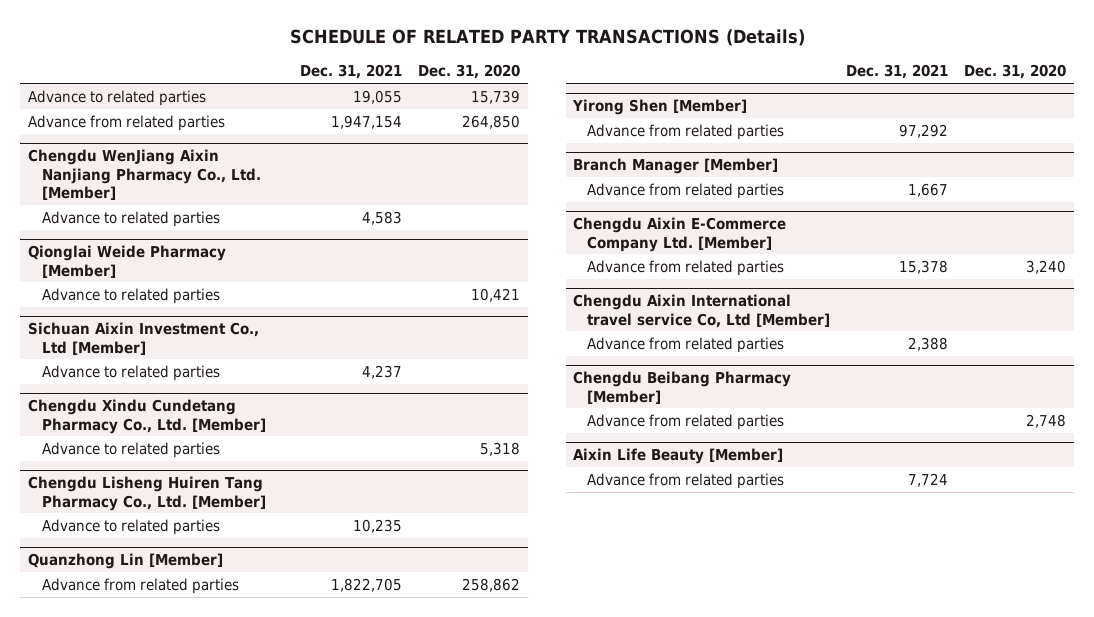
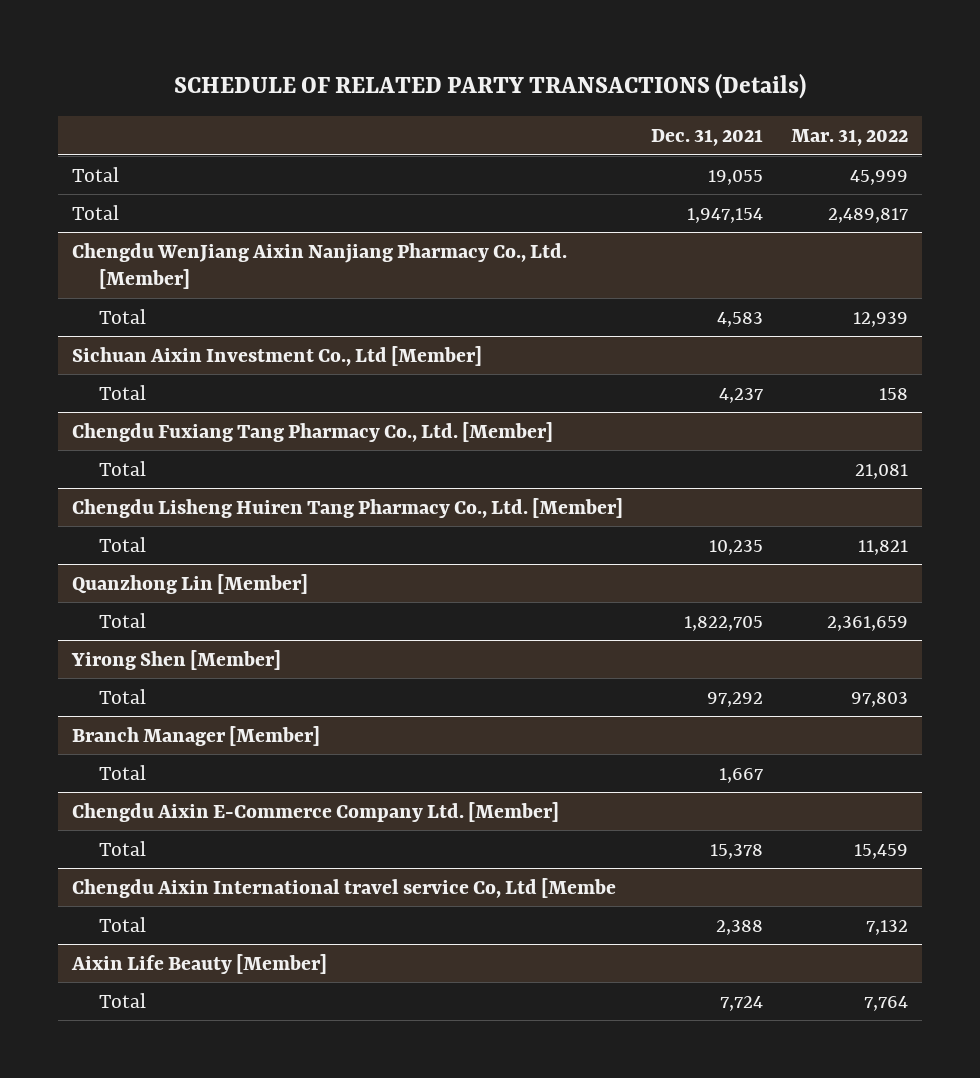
- | Dec. 31, 2021 | Dec. 31, 2020
+ | Dec. 31, 2021 | Mar. 31, 2022
- Advance to related parties | 19,055 | 15,739
- Advance from related parties | 1,947,154 | 264,850
+ Total | 19,055 | 45,999
+ Total | 1,947,154 | 2,489,817
@ Chengdu WenJiang Aixin Nanjiang Pharmacy Co., Ltd. [Member]
- Advance to related parties | 4,583 |
- Qionglai Weide Pharmacy [Member]
- Advance to related parties | | 10,421
@ Chengdu WenJiang Aixin Nanjiang Pharmacy Co., Ltd. [Member]
+ Total | 4,583 | 12,939
@ Sichuan Aixin Investment Co., Ltd [Member]
- Advance to related parties | 4,237 |
- Chengdu Xindu Cundetang Pharmacy Co., Ltd. [Member]
- Advance to related parties | | 5,318
@ Sichuan Aixin Investment Co., Ltd [Member]
+ Total | 4,237 | 158
+ Chengdu Fuxiang Tang Pharmacy Co., Ltd. [Member]
+ Total | | 21,081
@ Chengdu Lisheng Huiren Tang Pharmacy Co., Ltd. [Member]
- Advance to related parties | 10,235 |
+ Total | 10,235 | 11,821
@ Quanzhong Lin [Member]
- Advance from related parties | 1,822,705 | 258,862
+ Total | 1,822,705 | 2,361,659
@ Yirong Shen [Member]
- Advance from related parties | 97,292 |
+ Total | 97,292 | 97,803
@ Branch Manager [Member]
- Advance from related parties | 1,667 |
+ Total | 1,667 |
@ Chengdu Aixin E-Commerce Company Ltd. [Member]
- Advance from related parties | 15,378 | 3,240
- Chengdu Aixin International travel service Co, Ltd [Member]
- Advance from related parties | 2,388 |
- Chengdu Beibang Pharmacy [Member]
- Advance from related parties | | 2,748
@ Chengdu Aixin E-Commerce Company Ltd. [Member]
+ Total | 15,378 | 15,459
+ Chengdu Aixin International travel service Co, Ltd [Membe
+ Total | 2,388 | 7,132
@ Aixin Life Beauty [Member]
- Advance from related parties | 7,724 |
+ Total | 7,724 | 7,764

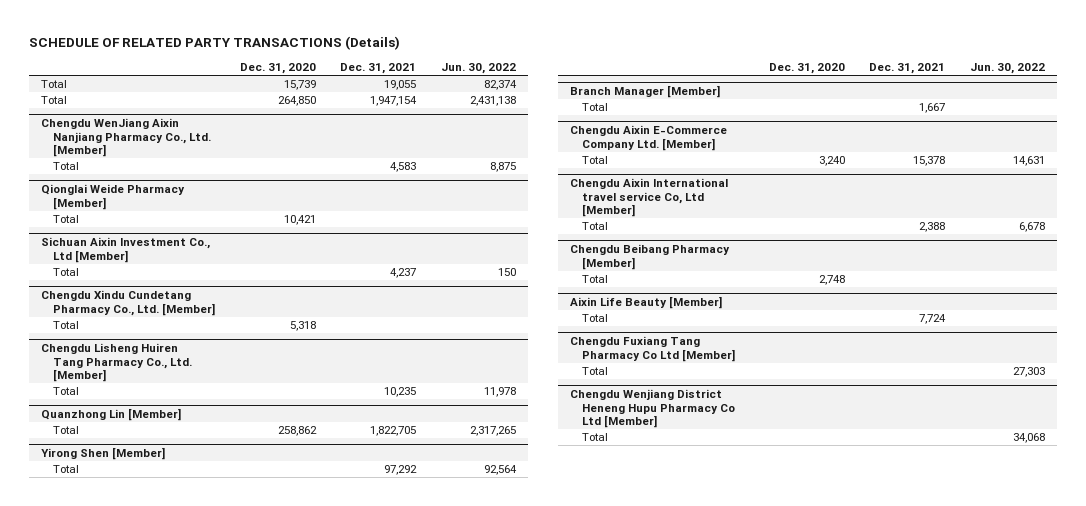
- | Dec. 31, 2021 | Mar. 31, 2022
+ | Dec. 31, 2020 | Dec. 31, 2021 | Jun. 30, 2022
+ Qionglai Weide Pharmacy [Member]
+ Total | 10,421 | |
- Chengdu Fuxiang Tang Pharmacy Co., Ltd. [Member]
+ Chengdu Xindu Cundetang Pharmacy Co., Ltd. [Member]
- Chengdu Aixin International travel service Co, Ltd [Membe
+ Chengdu Aixin International travel service Co, Ltd [Member]
+ Chengdu Beibang Pharmacy [Member]
+ Total | 2,748 | |
+ Chengdu Fuxiang Tang Pharmacy Co Ltd [Member]
+ Total | | | 27,303
+ Chengdu Wenjiang District Heneng Hupu Pharmacy Co Ltd [Member]
+ Total | | | 34,068

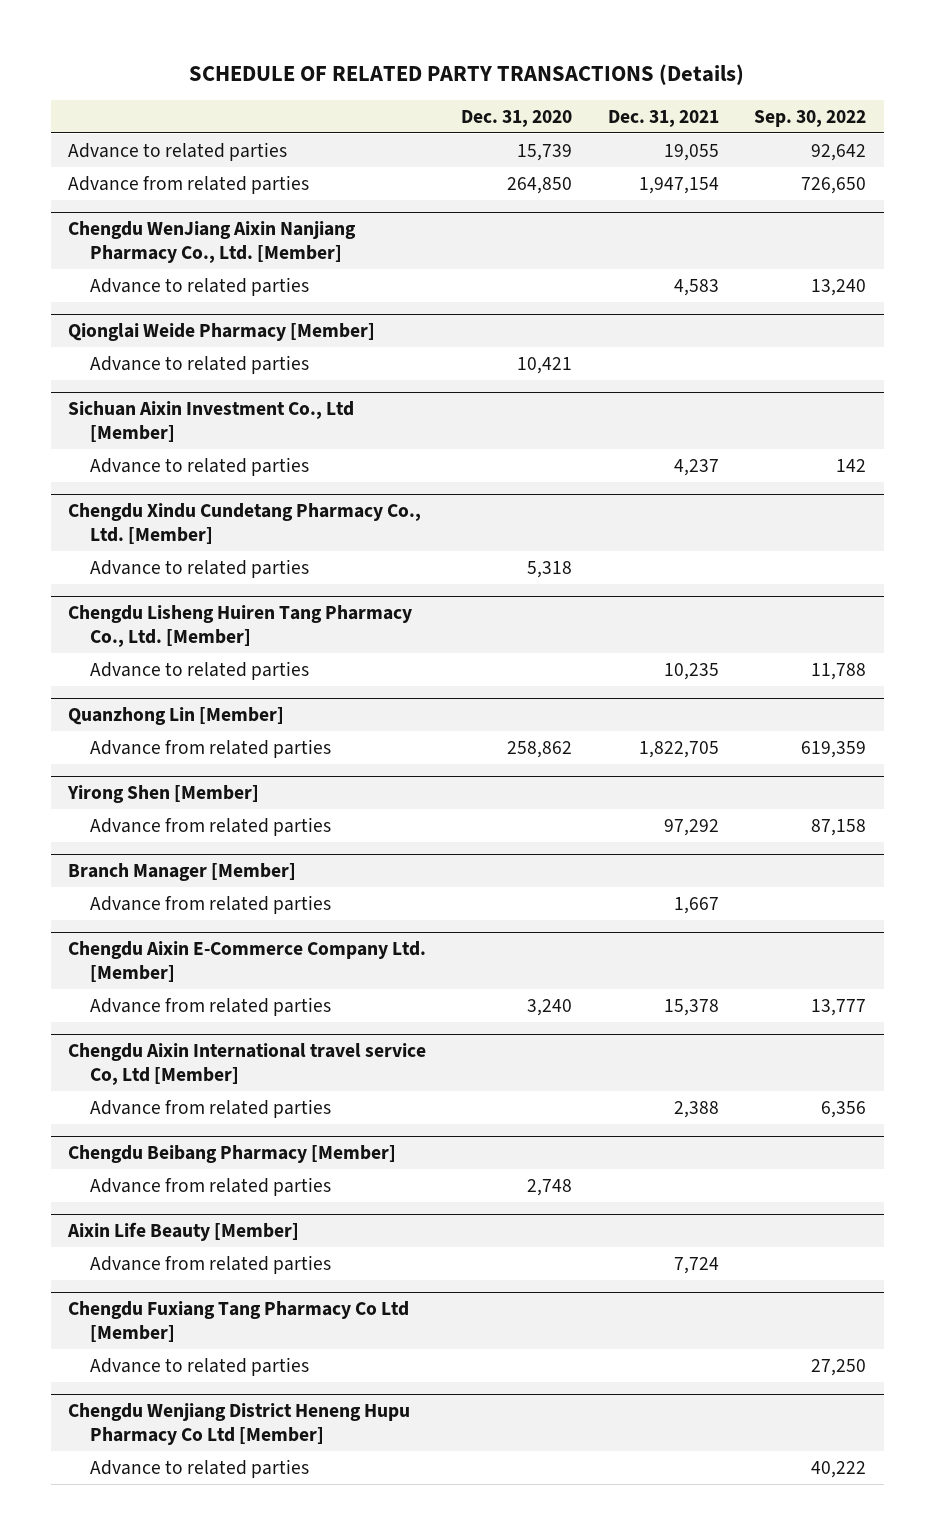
- | Dec. 31, 2020 | Dec. 31, 2021 | Jun. 30, 2022
+ | Dec. 31, 2020 | Dec. 31, 2021 | Sep. 30, 2022
- Total | 15,739 | 19,055 | 82,374
- Total | 264,850 | 1,947,154 | 2,431,138
+ Advance to related parties | 15,739 | 19,055 | 92,642
+ Advance from related parties | 264,850 | 1,947,154 | 726,650
@ Chengdu WenJiang Aixin Nanjiang Pharmacy Co., Ltd. [Member]
- Total | | 4,583 | 8,875
+ Advance to related parties | | 4,583 | 13,240
@ Qionglai Weide Pharmacy [Member]
- Total | 10,421 | |
+ Advance to related parties | 10,421 | |
@ Sichuan Aixin Investment Co., Ltd [Member]
- Total | | 4,237 | 150
+ Advance to related parties | | 4,237 | 142
@ Chengdu Xindu Cundetang Pharmacy Co., Ltd. [Member]
- Total | 5,318 | |
+ Advance to related parties | 5,318 | |
@ Chengdu Lisheng Huiren Tang Pharmacy Co., Ltd. [Member]
- Total | | 10,235 | 11,978
+ Advance to related parties | | 10,235 | 11,788
@ Quanzhong Lin [Member]
- Total | 258,862 | 1,822,705 | 2,317,265
+ Advance from related parties | 258,862 | 1,822,705 | 619,359
@ Yirong Shen [Member]
- Total | | 97,292 | 92,564
+ Advance from related parties | | 97,292 | 87,158
@ Branch Manager [Member]
- Total | | 1,667 |
+ Advance from related parties | | 1,667 |
@ Chengdu Aixin E-Commerce Company Ltd. [Member]
- Total | 3,240 | 15,378 | 14,631
+ Advance from related parties | 3,240 | 15,378 | 13,777
@ Chengdu Aixin International travel service Co, Ltd [Member]
- Total | | 2,388 | 6,678
+ Advance from related parties | | 2,388 | 6,356
@ Chengdu Beibang Pharmacy [Member]
- Total | 2,748 | |
+ Advance from related parties | 2,748 | |
@ Aixin Life Beauty [Member]
- Total | | 7,724 |
+ Advance from related parties | | 7,724 |
@ Chengdu Fuxiang Tang Pharmacy Co Ltd [Member]
- Total | | | 27,303
+ Advance to related parties | | | 27,250
@ Chengdu Wenjiang District Heneng Hupu Pharmacy Co Ltd [Member]
- Total | | | 34,068
+ Advance to related parties | | | 40,222

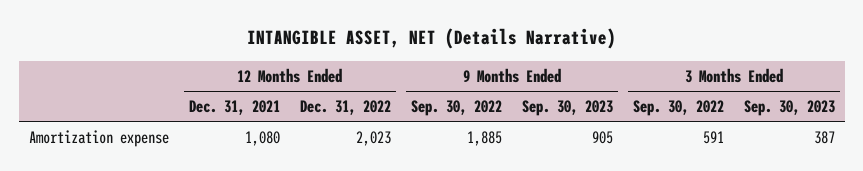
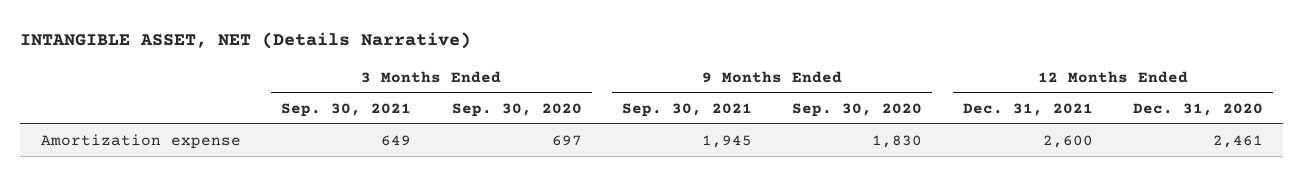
- | 12 Months Ended Dec. 31, 2021 | 12 Months Ended Dec. 31, 2022 | 9 Months Ended Sep. 30, 2022 | 9 Months Ended Sep. 30, 2023 | 3 Months Ended Sep. 30, 2022 | 3 Months Ended Sep. 30, 2023
+ | 3 Months Ended Sep. 30, 2021 | 3 Months Ended Sep. 30, 2020 | 9 Months Ended Sep. 30, 2021 | 9 Months Ended Sep. 30, 2020 | 12 Months Ended Dec. 31, 2021 | 12 Months Ended Dec. 31, 2020
- Amortization expense | 1,080 | 2,023 | 1,885 | 905 | 591 | 387
+ Amortization expense | 649 | 697 | 1,945 | 1,830 | 2,600 | 2,461

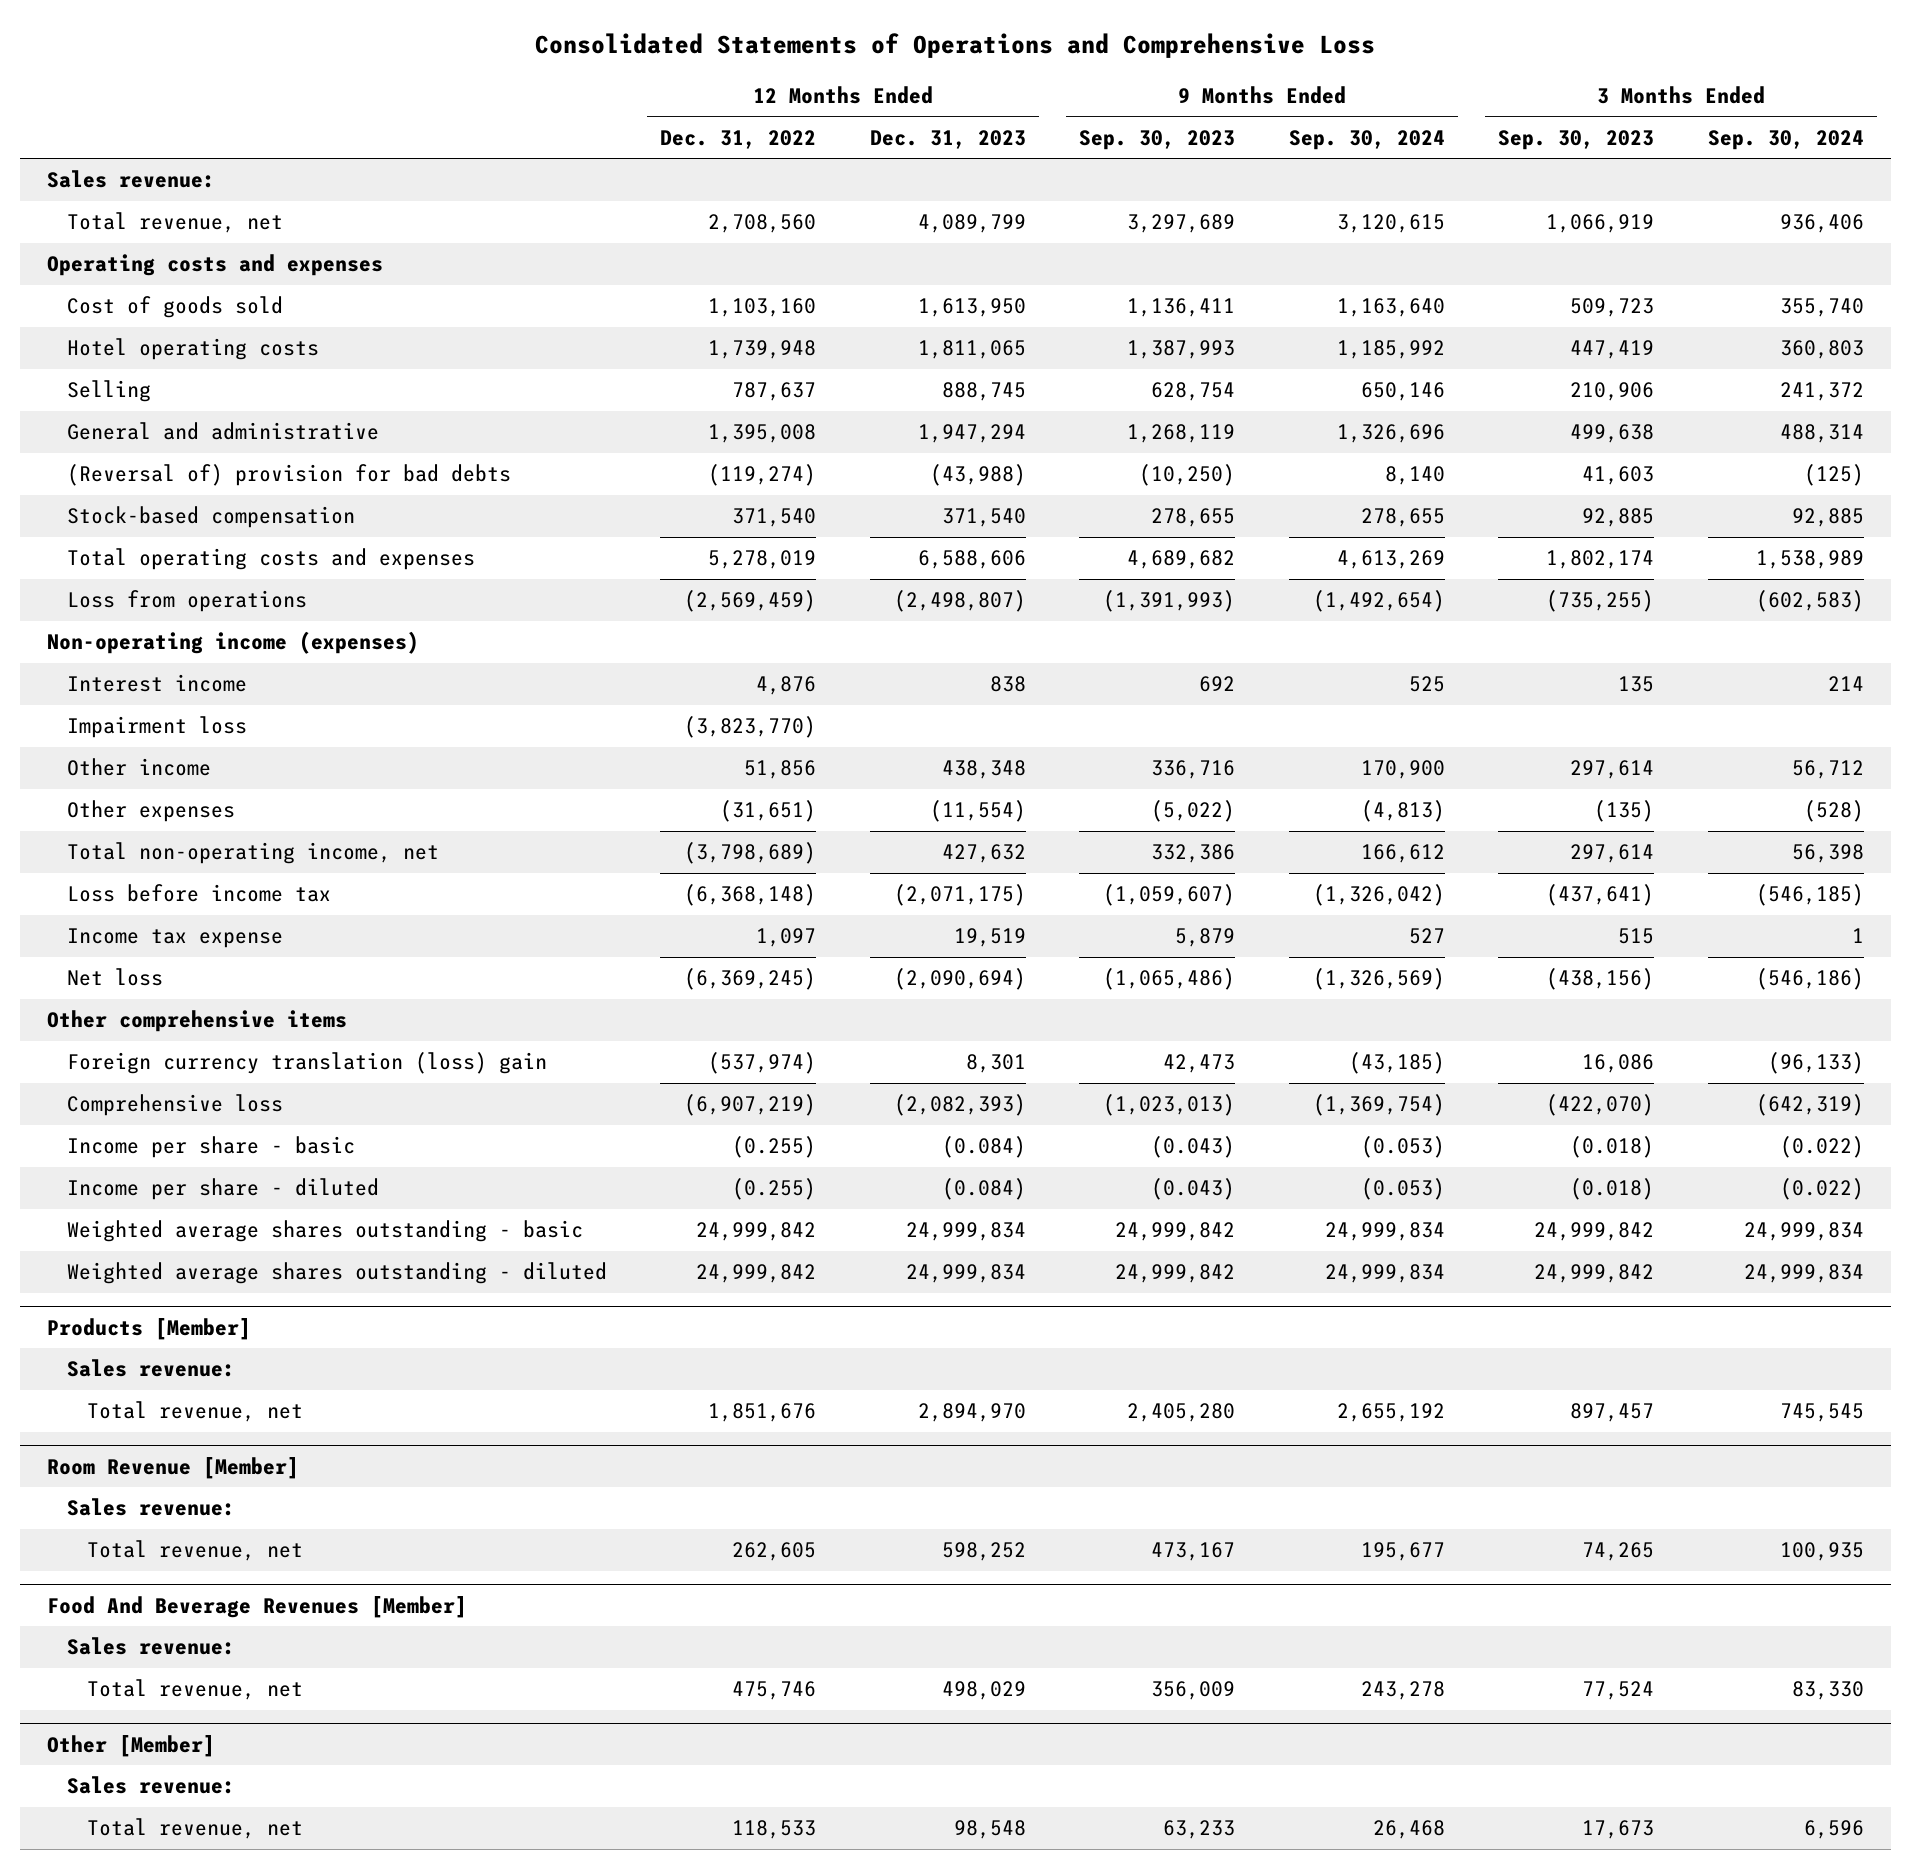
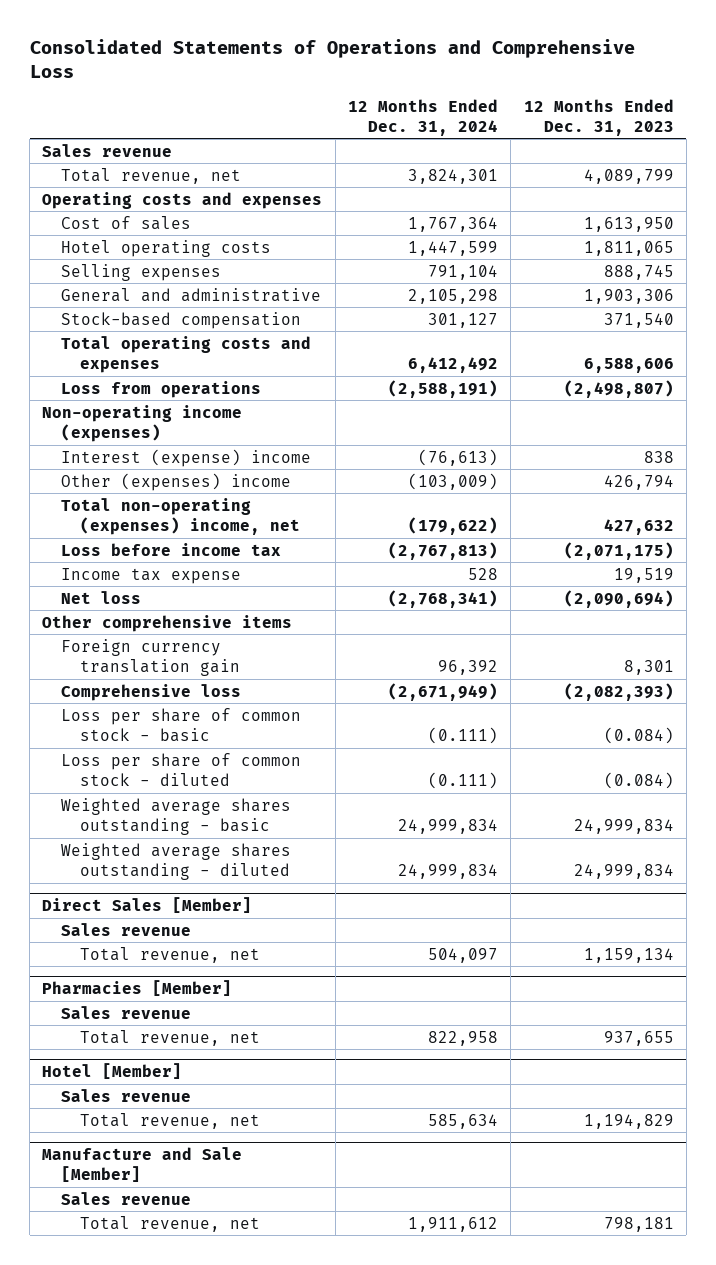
- | 12 Months Ended Dec. 31, 2022 | 12 Months Ended Dec. 31, 2023 | 9 Months Ended Sep. 30, 2023 | 9 Months Ended Sep. 30, 2024 | 3 Months Ended Sep. 30, 2023 | 3 Months Ended Sep. 30, 2024
+ | 12 Months Ended Dec. 31, 2024 | 12 Months Ended Dec. 31, 2023
- Sales revenue:
+ Sales revenue
- Cost of goods sold | 1,103,160 | 1,613,950 | 1,136,411 | 1,163,640 | 509,723 | 355,740
+ Cost of sales | 1,767,364 | 1,613,950
- Selling | 787,637 | 888,745 | 628,754 | 650,146 | 210,906 | 241,372
- General and administrative | 1,395,008 | 1,947,294 | 1,268,119 | 1,326,696 | 499,638 | 488,314
- (Reversal of) provision for bad debts | (119,274) | (43,988) | (10,250) | 8,140 | 41,603 | (125)
+ Selling expenses | 791,104 | 888,745
+ General and administrative | 2,105,298 | 1,903,306
- Interest income | 4,876 | 838 | 692 | 525 | 135 | 214
- Impairment loss | (3,823,770) | | | | |
- Other income | 51,856 | 438,348 | 336,716 | 170,900 | 297,614 | 56,712
- Other expenses | (31,651) | (11,554) | (5,022) | (4,813) | (135) | (528)
- Total non-operating income, net | (3,798,689) | 427,632 | 332,386 | 166,612 | 297,614 | 56,398
+ Interest (expense) income | (76,613) | 838
+ Other (expenses) income | (103,009) | 426,794
+ Total non-operating (expenses) income, net | (179,622) | 427,632
- Foreign currency translation (loss) gain | (537,974) | 8,301 | 42,473 | (43,185) | 16,086 | (96,133)
+ Foreign currency translation gain | 96,392 | 8,301
- Income per share - basic | (0.255) | (0.084) | (0.043) | (0.053) | (0.018) | (0.022)
- Income per share - diluted | (0.255) | (0.084) | (0.043) | (0.053) | (0.018) | (0.022)
+ Loss per share of common stock - basic | (0.111) | (0.084)
+ Loss per share of common stock - diluted | (0.111) | (0.084)
- Products [Member]
- Sales revenue:
- Total revenue, net | 1,851,676 | 2,894,970 | 2,405,280 | 2,655,192 | 897,457 | 745,545
- Room Revenue [Member]
- Sales revenue:
- Total revenue, net | 262,605 | 598,252 | 473,167 | 195,677 | 74,265 | 100,935
- Food And Beverage Revenues [Member]
- Sales revenue:
- Total revenue, net | 475,746 | 498,029 | 356,009 | 243,278 | 77,524 | 83,330
- Other [Member]
- Sales revenue:
- Total revenue, net | 118,533 | 98,548 | 63,233 | 26,468 | 17,673 | 6,596
+ Direct Sales [Member]
+ Sales revenue
+ Total revenue, net | 504,097 | 1,159,134
+ Pharmacies [Member]
+ Sales revenue
+ Total revenue, net | 822,958 | 937,655
+ Hotel [Member]
+ Sales revenue
+ Total revenue, net | 585,634 | 1,194,829
+ Manufacture and Sale [Member]
+ Sales revenue
+ Total revenue, net | 1,911,612 | 798,181

